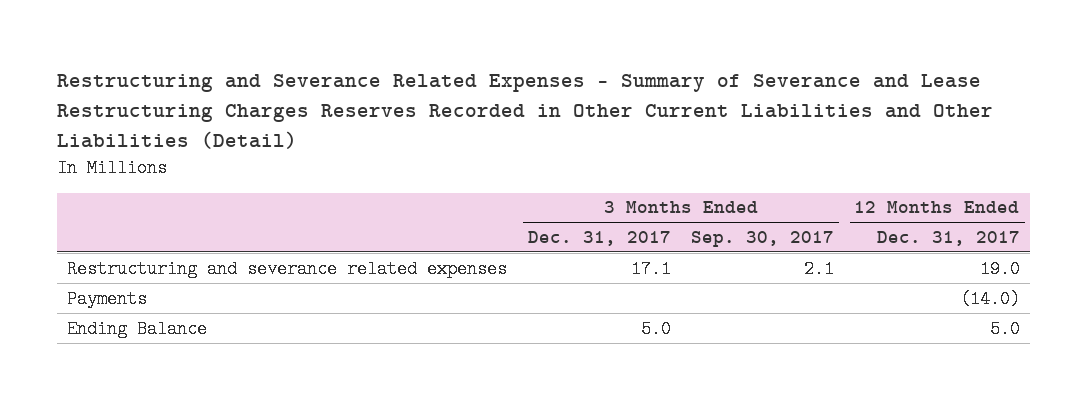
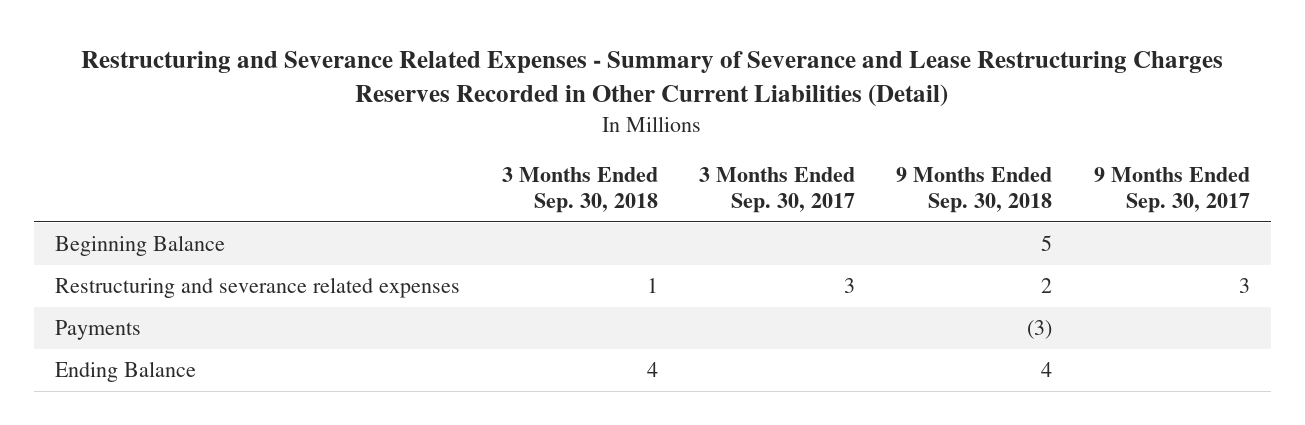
- Restructuring and Severance Related Expenses - Summary of Severance and Lease Restructuring Charges Reserves Recorded in Other Current Liabilities and Other Liabilities (Detail)
+ Restructuring and Severance Related Expenses - Summary of Severance and Lease Restructuring Charges Reserves Recorded in Other Current Liabilities (Detail)
- | 3 Months Ended Dec. 31, 2017 | 3 Months Ended Sep. 30, 2017 | 12 Months Ended Dec. 31, 2017
+ | 3 Months Ended Sep. 30, 2018 | 3 Months Ended Sep. 30, 2017 | 9 Months Ended Sep. 30, 2018 | 9 Months Ended Sep. 30, 2017
- Restructuring and severance related expenses | 17.1 | 2.1 | 19.0
+ Beginning Balance | | | 5 |
+ Restructuring and severance related expenses | 1 | 3 | 2 | 3

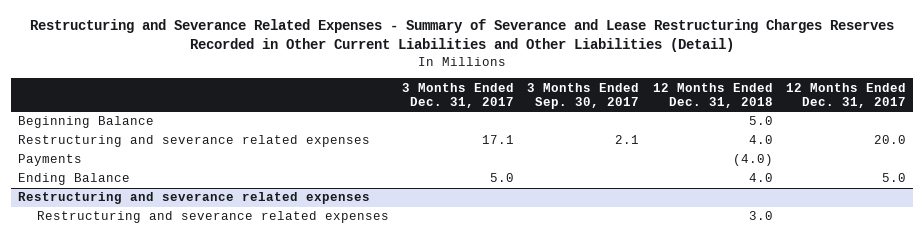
- Restructuring and Severance Related Expenses - Summary of Severance and Lease Restructuring Charges Reserves Recorded in Other Current Liabilities (Detail)
+ Restructuring and Severance Related Expenses - Summary of Severance and Lease Restructuring Charges Reserves Recorded in Other Current Liabilities and Other Liabilities (Detail)
- | 3 Months Ended Sep. 30, 2018 | 3 Months Ended Sep. 30, 2017 | 9 Months Ended Sep. 30, 2018 | 9 Months Ended Sep. 30, 2017
+ | 3 Months Ended Dec. 31, 2017 | 3 Months Ended Sep. 30, 2017 | 12 Months Ended Dec. 31, 2018 | 12 Months Ended Dec. 31, 2017
- Restructuring and severance related expenses | 1 | 3 | 2 | 3
+ Restructuring and severance related expenses | 17.1 | 2.1 | 4.0 | 20.0
+ Restructuring and severance related expenses
+ Restructuring and severance related expenses | | | 3.0 |

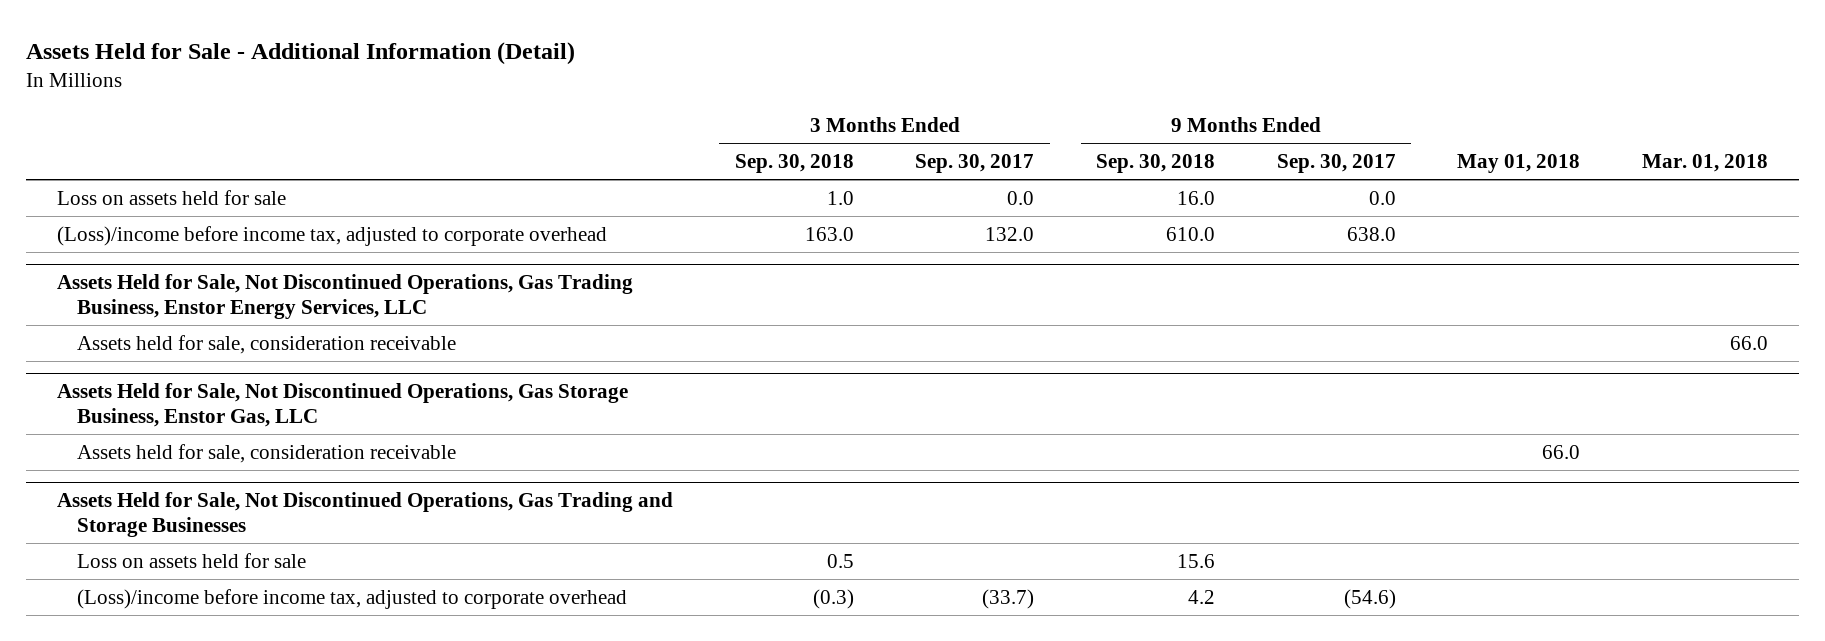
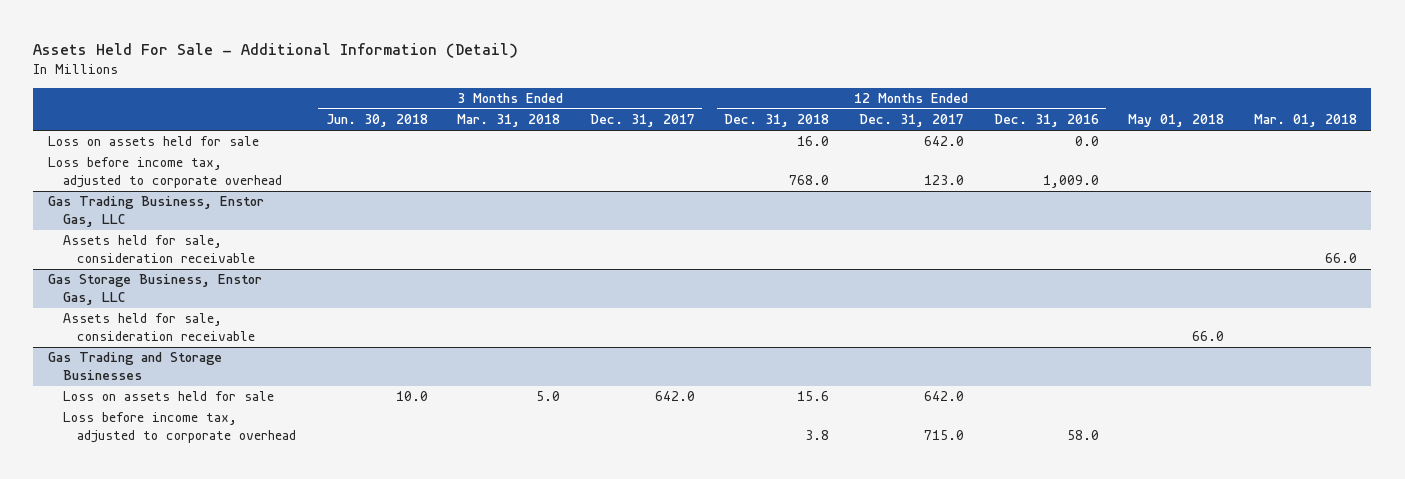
- Assets Held for Sale - Additional Information (Detail)
+ Assets Held For Sale - Additional Information (Detail)
- | 3 Months Ended Sep. 30, 2018 | 3 Months Ended Sep. 30, 2017 | 9 Months Ended Sep. 30, 2018 | 9 Months Ended Sep. 30, 2017 | May 01, 2018 | Mar. 01, 2018
+ | 3 Months Ended Jun. 30, 2018 | 3 Months Ended Mar. 31, 2018 | 3 Months Ended Dec. 31, 2017 | 12 Months Ended Dec. 31, 2018 | 12 Months Ended Dec. 31, 2017 | 12 Months Ended Dec. 31, 2016 | May 01, 2018 | Mar. 01, 2018
- (Loss)/income before income tax, adjusted to corporate overhead | 163.0 | 132.0 | 610.0 | 638.0 | |
- Assets Held for Sale, Not Discontinued Operations, Gas Trading Business, Enstor Energy Services, LLC
+ Loss before income tax, adjusted to corporate overhead | | | | 768.0 | 123.0 | 1,009.0 | |
+ Gas Trading Business, Enstor Gas, LLC
- Assets Held for Sale, Not Discontinued Operations, Gas Storage Business, Enstor Gas, LLC
+ Gas Storage Business, Enstor Gas, LLC
- Assets Held for Sale, Not Discontinued Operations, Gas Trading and Storage Businesses
+ Gas Trading and Storage Businesses
- (Loss)/income before income tax, adjusted to corporate overhead | (0.3) | (33.7) | 4.2 | (54.6) | |
+ Loss before income tax, adjusted to corporate overhead | | | | 3.8 | 715.0 | 58.0 | |

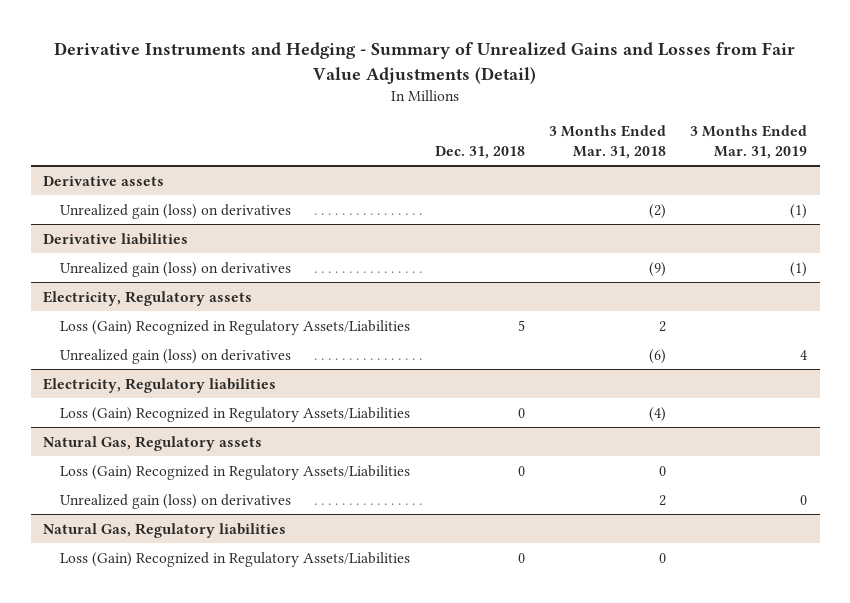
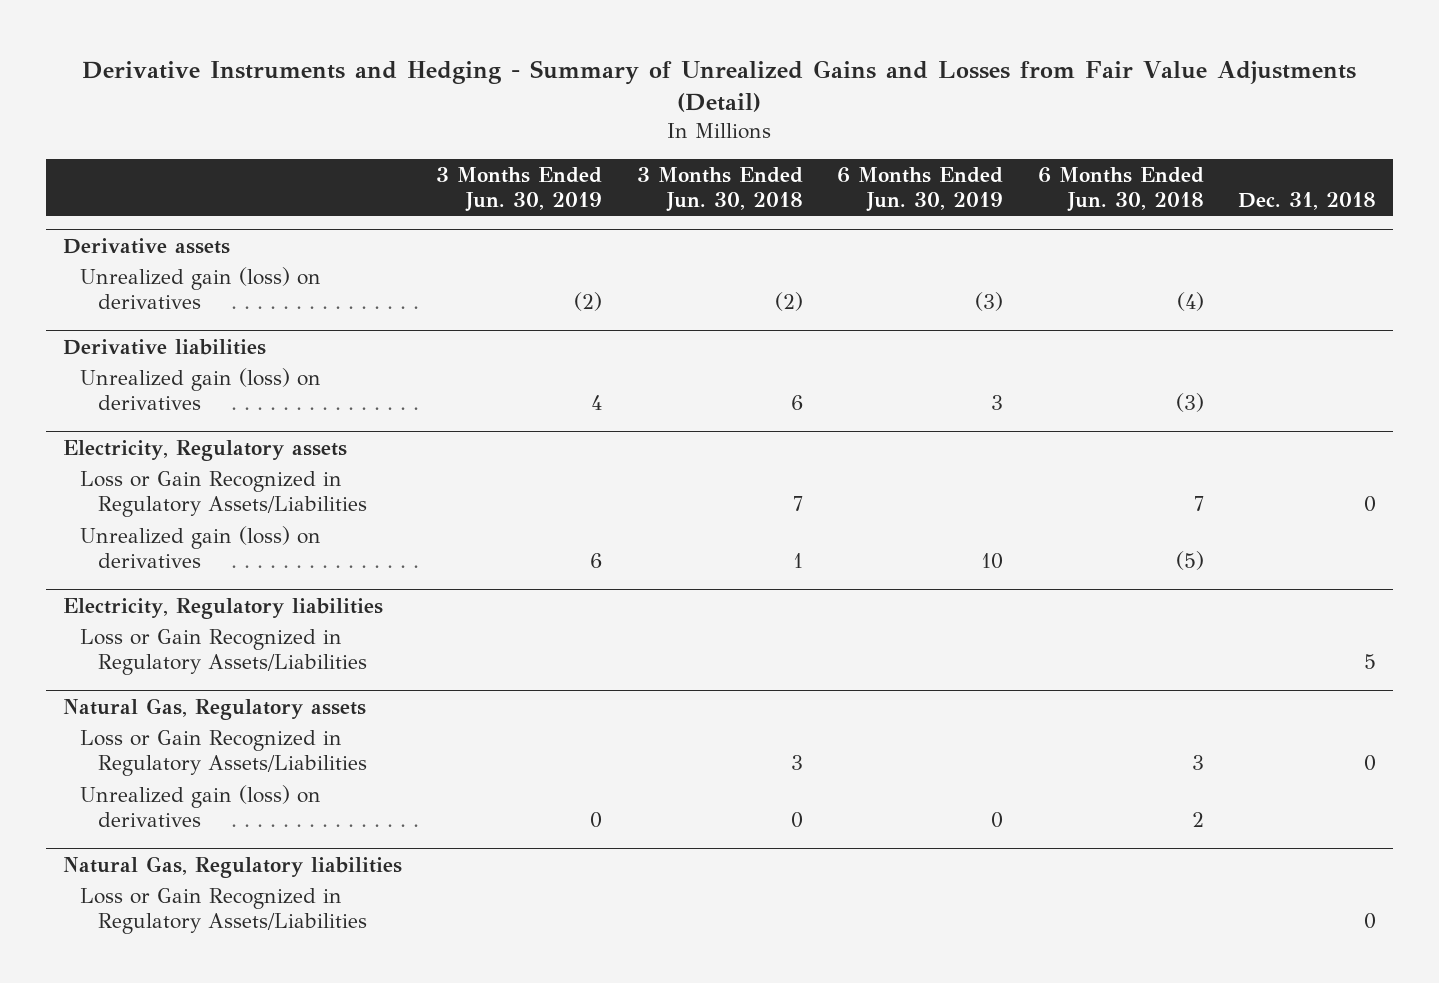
- | Dec. 31, 2018 | 3 Months Ended Mar. 31, 2018 | 3 Months Ended Mar. 31, 2019
+ | 3 Months Ended Jun. 30, 2019 | 3 Months Ended Jun. 30, 2018 | 6 Months Ended Jun. 30, 2019 | 6 Months Ended Jun. 30, 2018 | Dec. 31, 2018
@ Electricity, Regulatory assets
- Loss (Gain) Recognized in Regulatory Assets/Liabilities | 5 | 2 |
+ Loss or Gain Recognized in Regulatory Assets/Liabilities | | 7 | | 7 | 0
@ Electricity, Regulatory liabilities
- Loss (Gain) Recognized in Regulatory Assets/Liabilities | 0 | (4) |
+ Loss or Gain Recognized in Regulatory Assets/Liabilities | | | | | 5
@ Natural Gas, Regulatory assets
- Loss (Gain) Recognized in Regulatory Assets/Liabilities | 0 | 0 |
+ Loss or Gain Recognized in Regulatory Assets/Liabilities | | 3 | | 3 | 0
@ Natural Gas, Regulatory liabilities
- Loss (Gain) Recognized in Regulatory Assets/Liabilities | 0 | 0 |
+ Loss or Gain Recognized in Regulatory Assets/Liabilities | | | | | 0

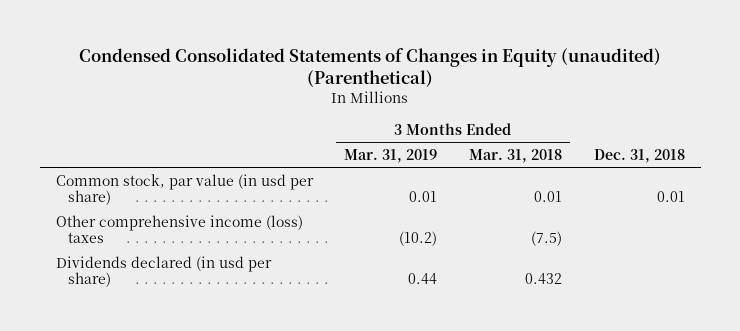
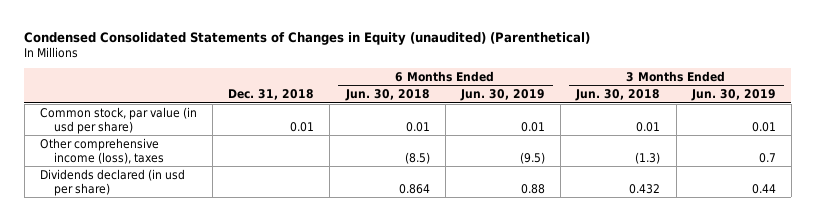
- | 3 Months Ended Mar. 31, 2019 | 3 Months Ended Mar. 31, 2018 | Dec. 31, 2018
+ | Dec. 31, 2018 | 6 Months Ended Jun. 30, 2018 | 6 Months Ended Jun. 30, 2019 | 3 Months Ended Jun. 30, 2018 | 3 Months Ended Jun. 30, 2019
- Other comprehensive income (loss) taxes | (10.2) | (7.5) |
+ Other comprehensive income (loss), taxes | | (8.5) | (9.5) | (1.3) | 0.7

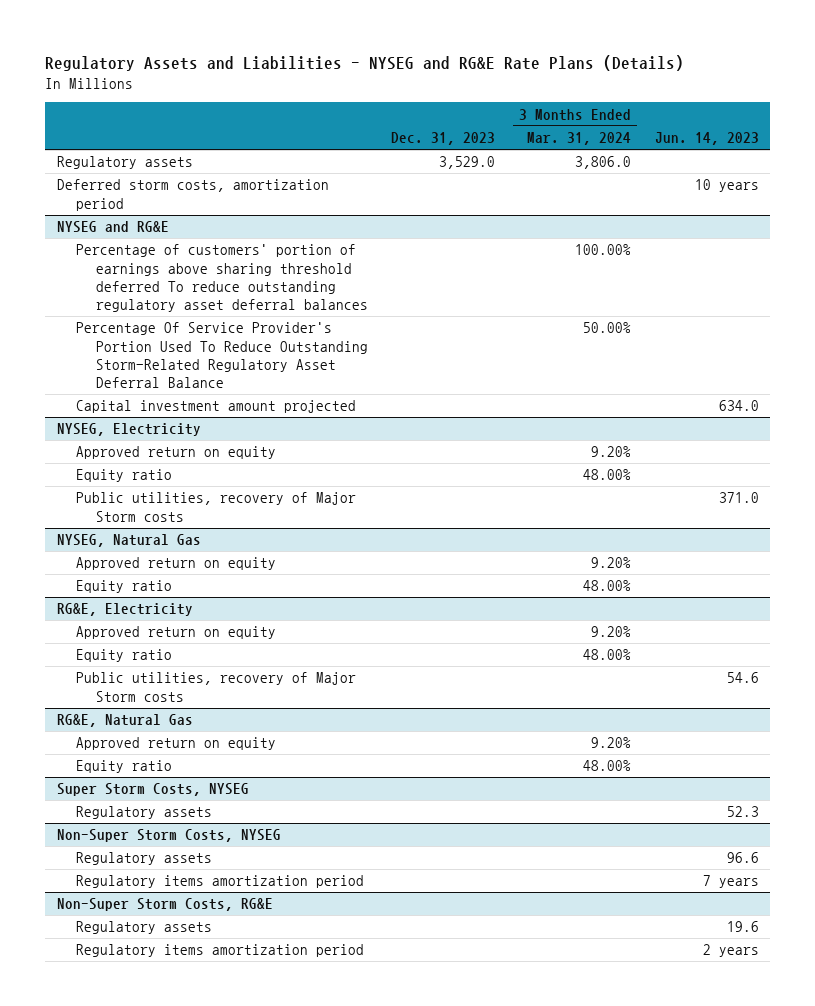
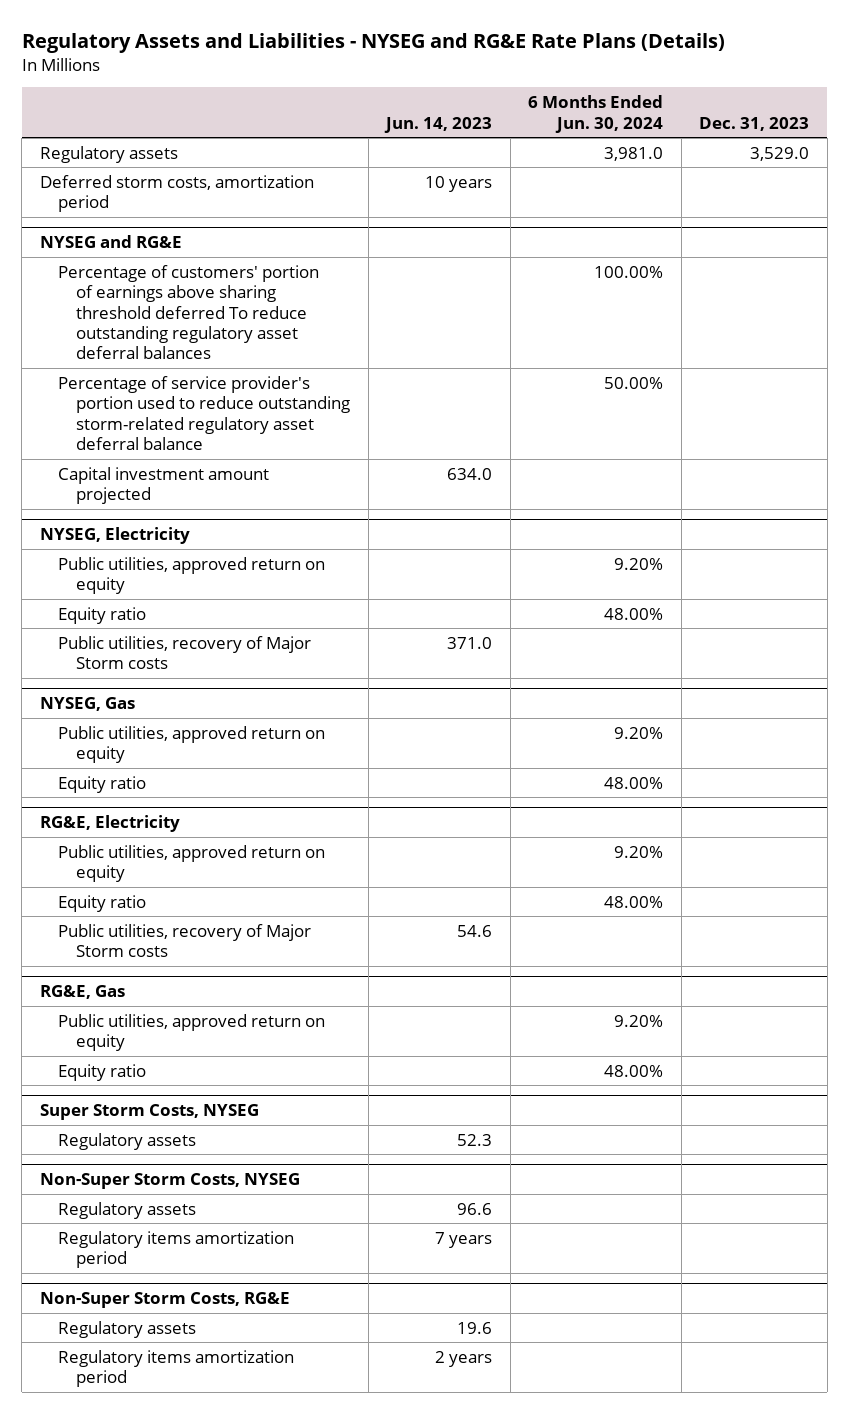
- | Dec. 31, 2023 | 3 Months Ended Mar. 31, 2024 | Jun. 14, 2023
+ | Jun. 14, 2023 | 6 Months Ended Jun. 30, 2024 | Dec. 31, 2023
@ NYSEG and RG&E
- Percentage Of Service Provider's Portion Used To Reduce Outstanding Storm-Related Regulatory Asset Deferral Balance | | 50.00% |
+ Percentage of service provider's portion used to reduce outstanding storm-related regulatory asset deferral balance | | 50.00% |
@ NYSEG, Electricity
- Approved return on equity | | 9.20% |
+ Public utilities, approved return on equity | | 9.20% |
- NYSEG, Natural Gas
- Approved return on equity | | 9.20% |
+ NYSEG, Gas
+ Public utilities, approved return on equity | | 9.20% |
@ RG&E, Electricity
- Approved return on equity | | 9.20% |
+ Public utilities, approved return on equity | | 9.20% |
- RG&E, Natural Gas
- Approved return on equity | | 9.20% |
+ RG&E, Gas
+ Public utilities, approved return on equity | | 9.20% |

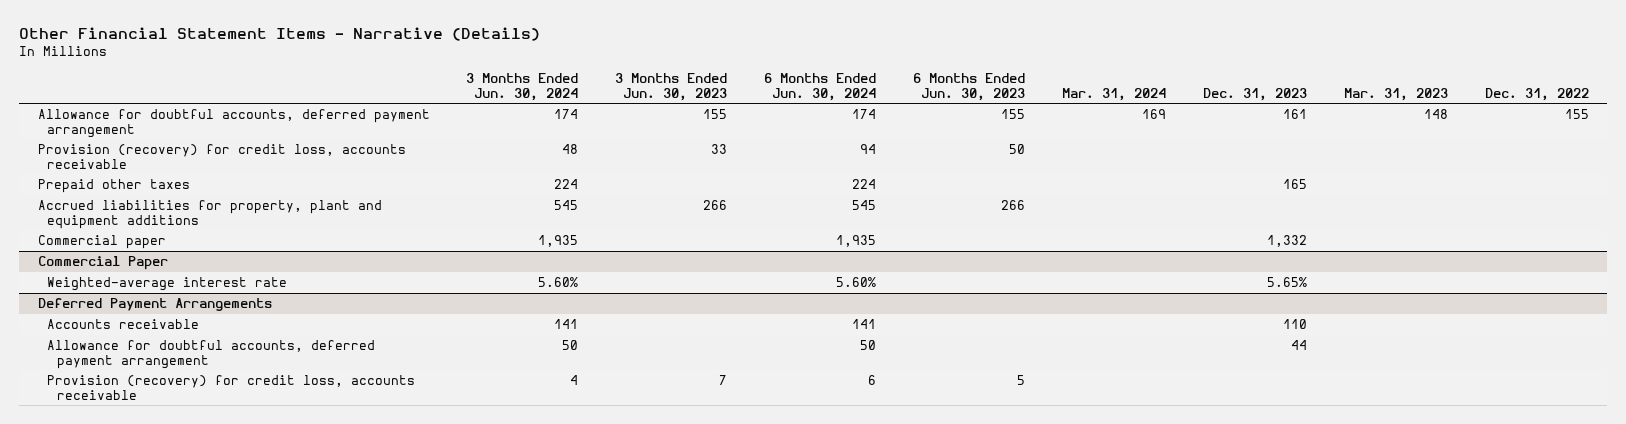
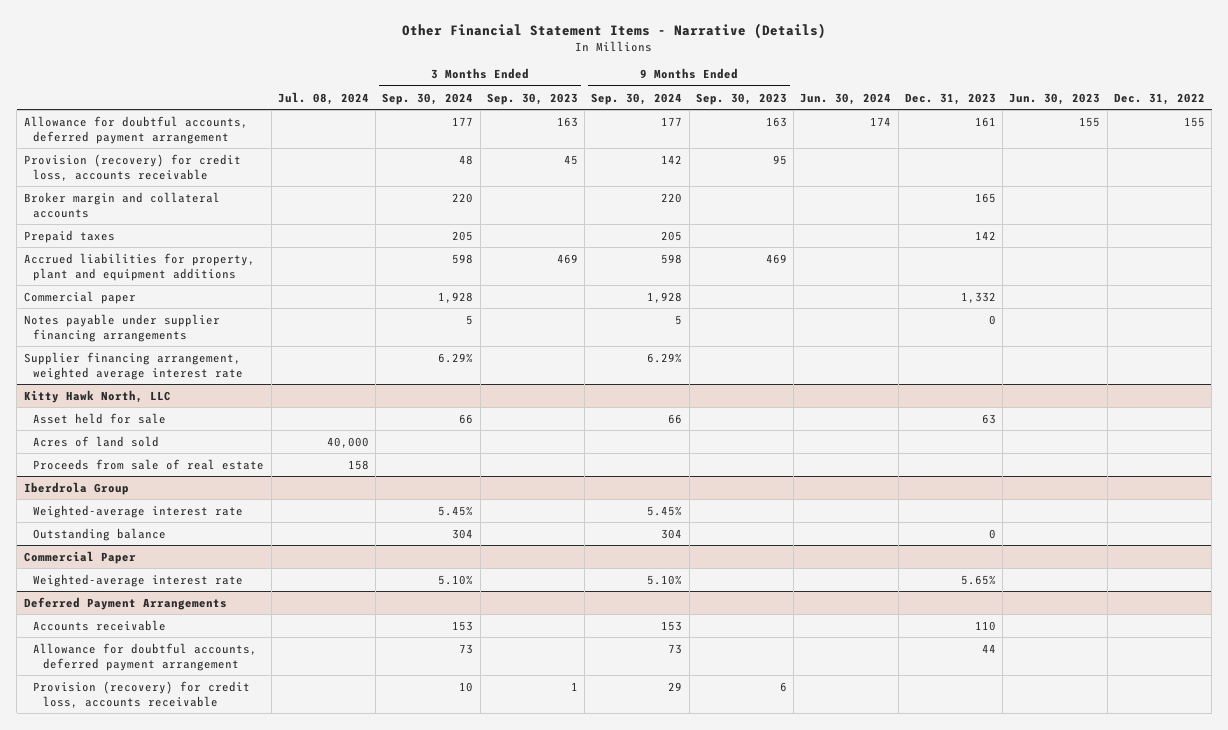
- | 3 Months Ended Jun. 30, 2024 | 3 Months Ended Jun. 30, 2023 | 6 Months Ended Jun. 30, 2024 | 6 Months Ended Jun. 30, 2023 | Mar. 31, 2024 | Dec. 31, 2023 | Mar. 31, 2023 | Dec. 31, 2022
+ | Jul. 08, 2024 | 3 Months Ended Sep. 30, 2024 | 3 Months Ended Sep. 30, 2023 | 9 Months Ended Sep. 30, 2024 | 9 Months Ended Sep. 30, 2023 | Jun. 30, 2024 | Dec. 31, 2023 | Jun. 30, 2023 | Dec. 31, 2022
- Prepaid other taxes | 224 | | 224 | | | 165 | |
+ Broker margin and collateral accounts | | 220 | | 220 | | | 165 | |
+ Prepaid taxes | | 205 | | 205 | | | 142 | |
+ Notes payable under supplier financing arrangements | | 5 | | 5 | | | 0 | |
+ Supplier financing arrangement, weighted average interest rate | | 6.29% | | 6.29% | | | | |
+ Kitty Hawk North, LLC
+ Asset held for sale | | 66 | | 66 | | | 63 | |
+ Acres of land sold | 40,000 | | | | | | | |
+ Proceeds from sale of real estate | 158 | | | | | | | |
+ Iberdrola Group
+ Weighted-average interest rate | | 5.45% | | 5.45% | | | | |
+ Outstanding balance | | 304 | | 304 | | | 0 | |

